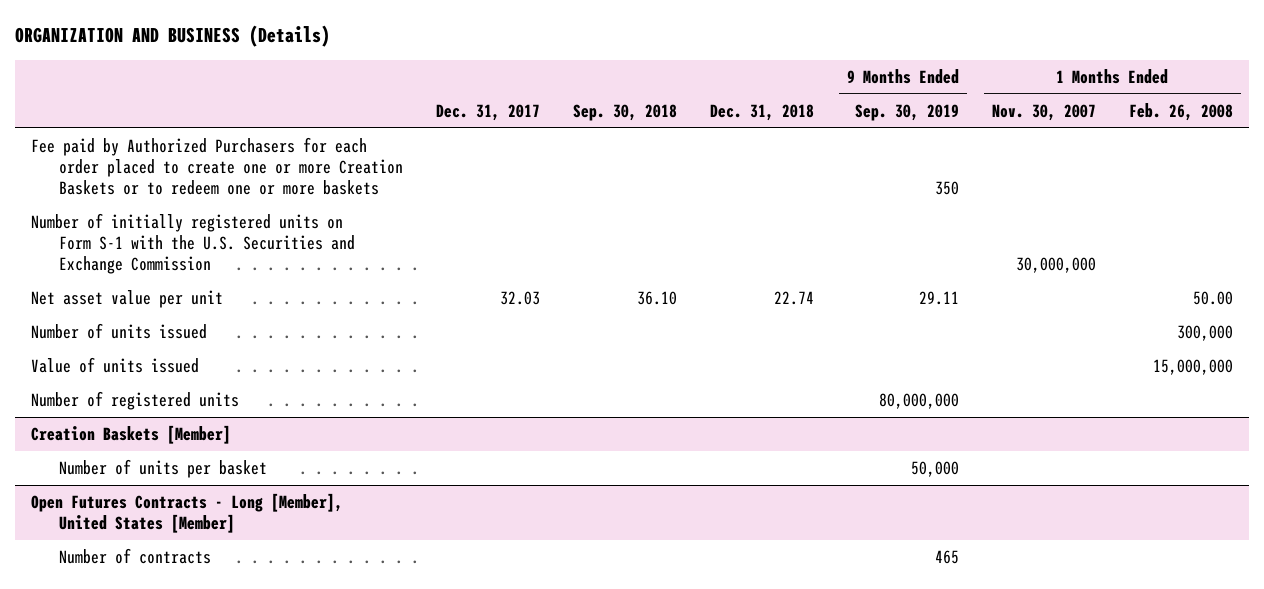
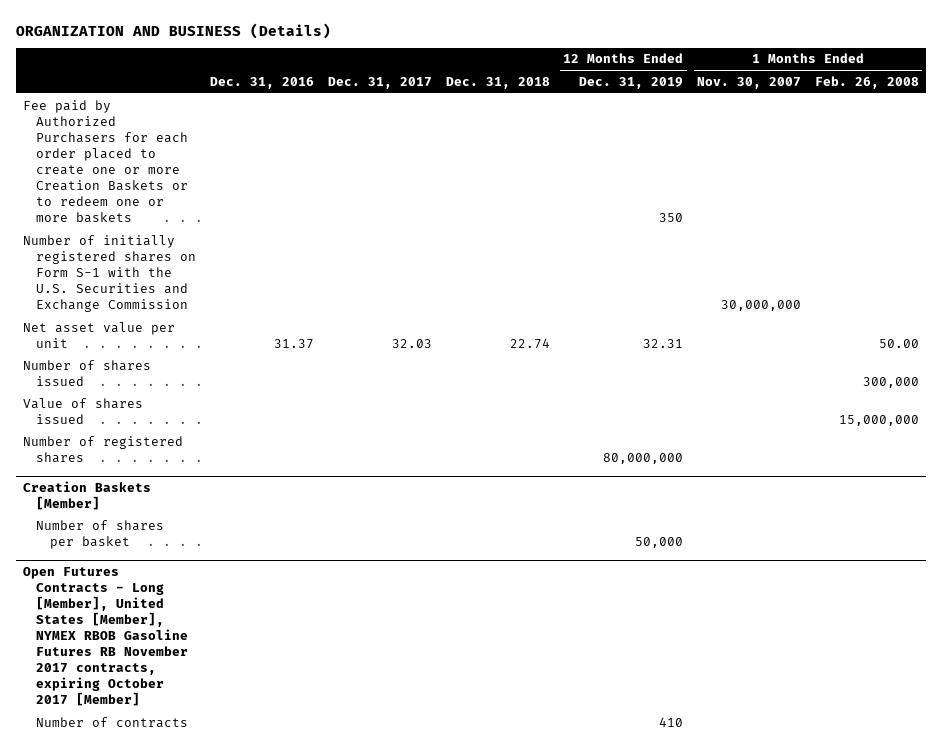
- | Dec. 31, 2017 | Sep. 30, 2018 | Dec. 31, 2018 | 9 Months Ended Sep. 30, 2019 | 1 Months Ended Nov. 30, 2007 | 1 Months Ended Feb. 26, 2008
+ | Dec. 31, 2016 | Dec. 31, 2017 | Dec. 31, 2018 | 12 Months Ended Dec. 31, 2019 | 1 Months Ended Nov. 30, 2007 | 1 Months Ended Feb. 26, 2008
- Number of initially registered units on Form S-1 with the U.S. Securities and Exchange Commission | | | | | 30,000,000 |
+ Number of initially registered shares on Form S-1 with the U.S. Securities and Exchange Commission | | | | | 30,000,000 |
- Number of units issued | | | | | | 300,000
- Value of units issued | | | | | | 15,000,000
- Number of registered units | | | | 80,000,000 | |
+ Number of shares issued | | | | | | 300,000
+ Value of shares issued | | | | | | 15,000,000
+ Number of registered shares | | | | 80,000,000 | |
@ Creation Baskets [Member]
- Number of units per basket | | | | 50,000 | |
- Open Futures Contracts - Long [Member], United States [Member]
@ Creation Baskets [Member]
+ Number of shares per basket | | | | 50,000 | |
+ Open Futures Contracts - Long [Member], United States [Member], NYMEX RBOB Gasoline Futures RB November 2017 contracts, expiring October 2017 [Member]

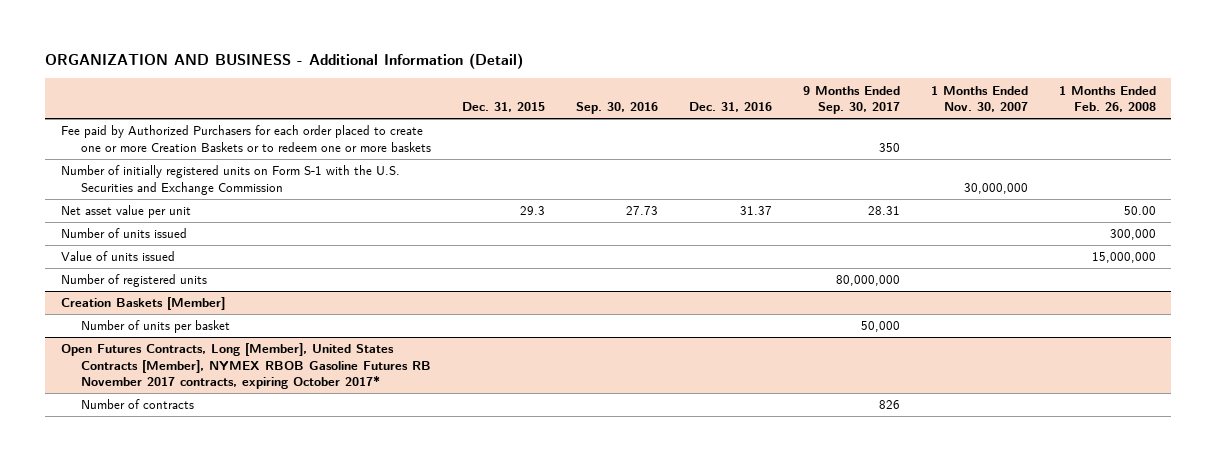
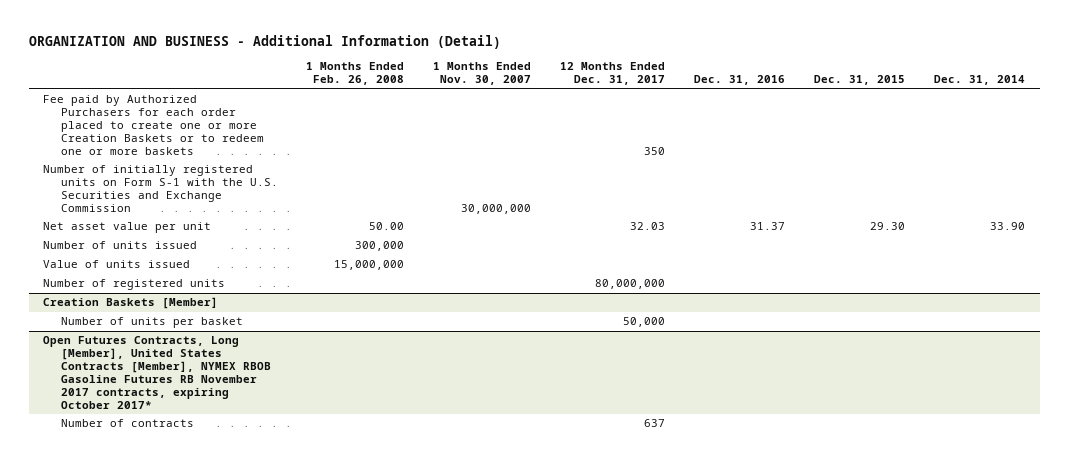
- | Dec. 31, 2015 | Sep. 30, 2016 | Dec. 31, 2016 | 9 Months Ended Sep. 30, 2017 | 1 Months Ended Nov. 30, 2007 | 1 Months Ended Feb. 26, 2008
+ | 1 Months Ended Feb. 26, 2008 | 1 Months Ended Nov. 30, 2007 | 12 Months Ended Dec. 31, 2017 | Dec. 31, 2016 | Dec. 31, 2015 | Dec. 31, 2014
- Net asset value per unit | 29.3 | 27.73 | 31.37 | 28.31 | | 50.00
+ Net asset value per unit | 50.00 | | 32.03 | 31.37 | 29.30 | 33.90

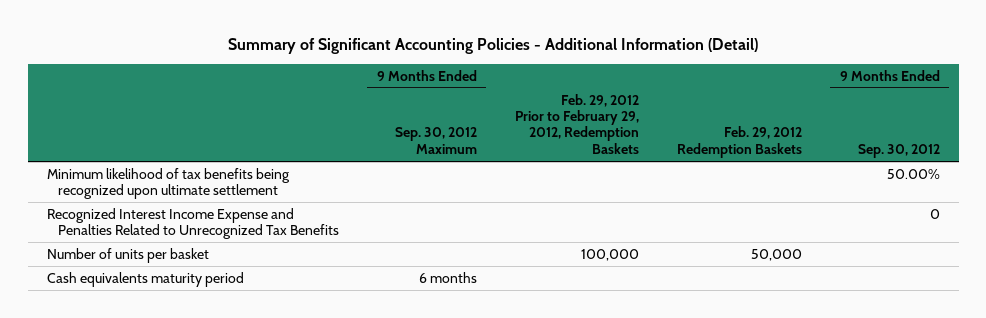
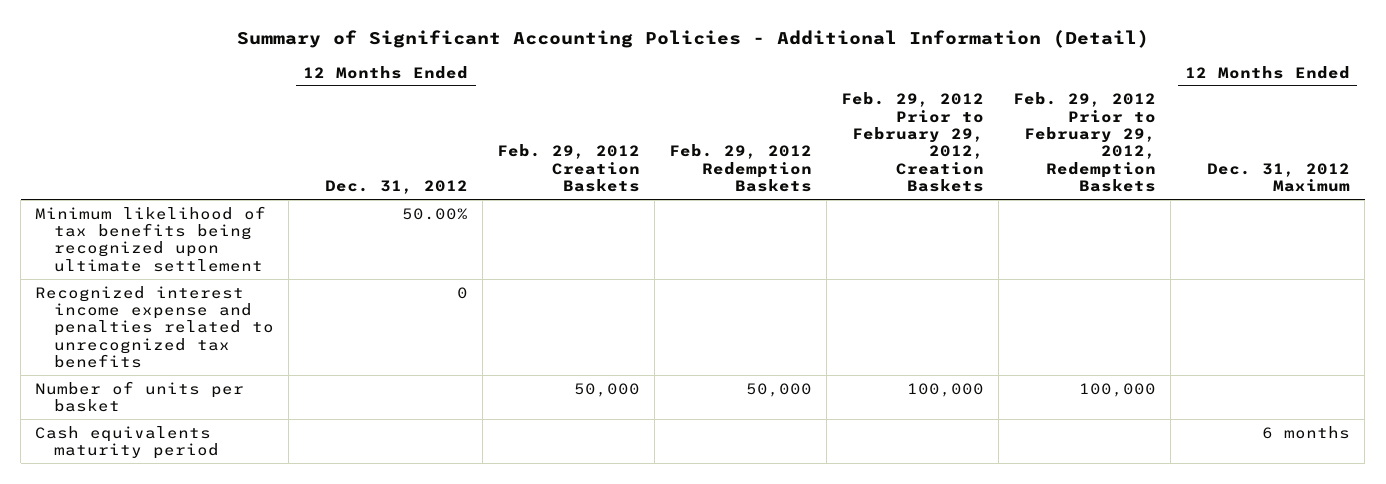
- | 9 Months Ended Sep. 30, 2012 Maximum | Feb. 29, 2012 Prior to February 29, 2012, Redemption Baskets | Feb. 29, 2012 Redemption Baskets | 9 Months Ended Sep. 30, 2012
+ | 12 Months Ended Dec. 31, 2012 | Feb. 29, 2012 Creation Baskets | Feb. 29, 2012 Redemption Baskets | Feb. 29, 2012 Prior to February 29, 2012, Creation Baskets | Feb. 29, 2012 Prior to February 29, 2012, Redemption Baskets | 12 Months Ended Dec. 31, 2012 Maximum
- Recognized Interest Income Expense and Penalties Related to Unrecognized Tax Benefits | | | | 0
+ Recognized interest income expense and penalties related to unrecognized tax benefits | 0 | | | | |

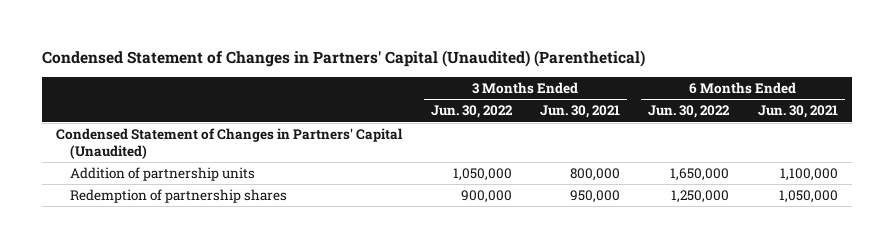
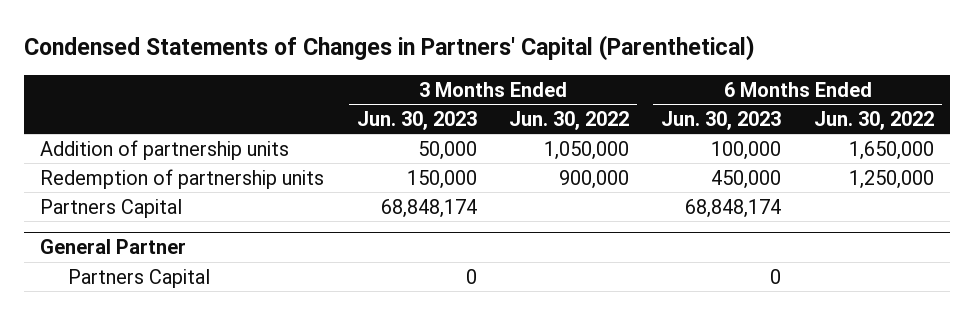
- Condensed Statement of Changes in Partners' Capital (Unaudited) (Parenthetical)
+ Condensed Statements of Changes in Partners' Capital (Parenthetical)
- | 3 Months Ended Jun. 30, 2022 | 3 Months Ended Jun. 30, 2021 | 6 Months Ended Jun. 30, 2022 | 6 Months Ended Jun. 30, 2021
+ | 3 Months Ended Jun. 30, 2023 | 3 Months Ended Jun. 30, 2022 | 6 Months Ended Jun. 30, 2023 | 6 Months Ended Jun. 30, 2022
- Condensed Statement of Changes in Partners' Capital (Unaudited)
- Redemption of partnership shares | 900,000 | 950,000 | 1,250,000 | 1,050,000
+ Redemption of partnership units | 150,000 | 900,000 | 450,000 | 1,250,000
+ Partners Capital | 68,848,174 | | 68,848,174 |
+ General Partner
+ Partners Capital | 0 | | 0 |

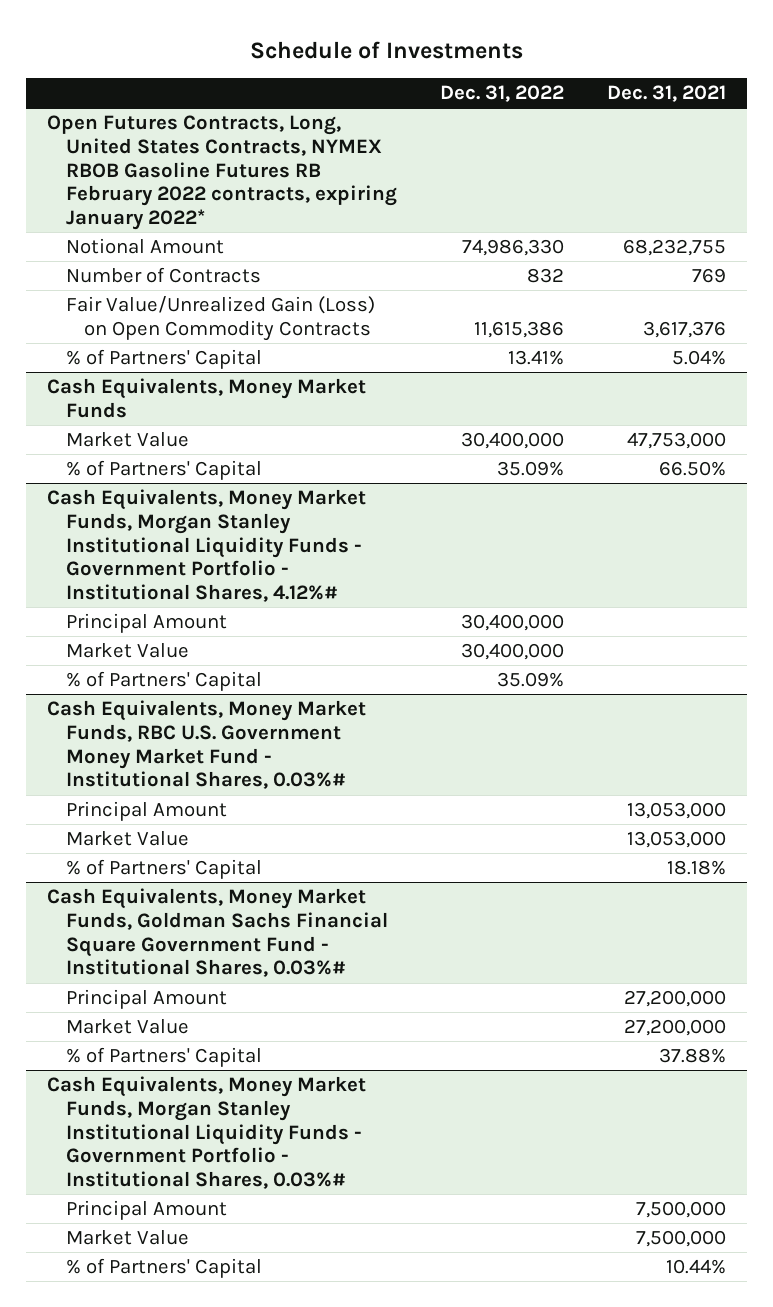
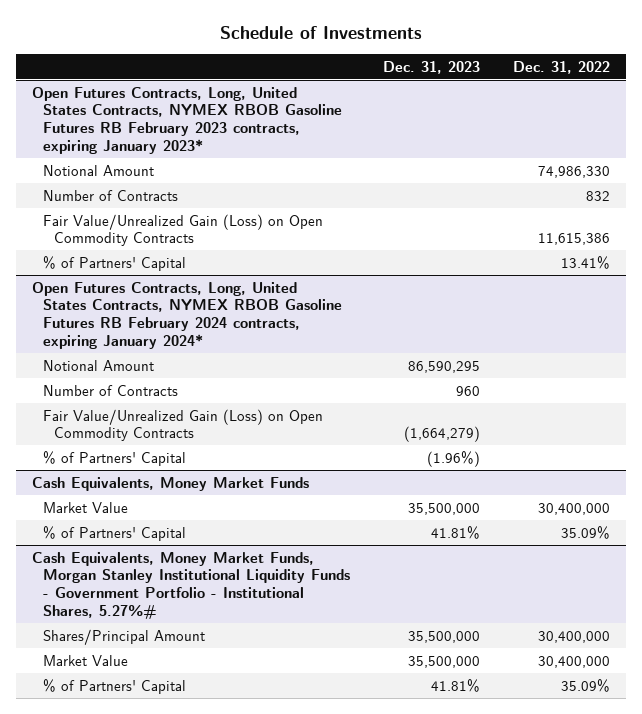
- | Dec. 31, 2022 | Dec. 31, 2021
+ | Dec. 31, 2023 | Dec. 31, 2022
- Open Futures Contracts, Long, United States Contracts, NYMEX RBOB Gasoline Futures RB February 2022 contracts, expiring January 2022*
+ Open Futures Contracts, Long, United States Contracts, NYMEX RBOB Gasoline Futures RB February 2023 contracts, expiring January 2023*
+ Open Futures Contracts, Long, United States Contracts, NYMEX RBOB Gasoline Futures RB February 2024 contracts, expiring January 2024*
+ Notional Amount | 86,590,295 |
+ Number of Contracts | 960 |
+ Fair Value/Unrealized Gain (Loss) on Open Commodity Contracts | (1,664,279) |
+ % of Partners' Capital | (1.96%) |
- Cash Equivalents, Money Market Funds, Morgan Stanley Institutional Liquidity Funds - Government Portfolio - Institutional Shares, 4.12%#
- Principal Amount | 30,400,000 |
+ Cash Equivalents, Money Market Funds, Morgan Stanley Institutional Liquidity Funds - Government Portfolio - Institutional Shares, 5.27%#
+ Shares/Principal Amount | 35,500,000 | 30,400,000
- Cash Equivalents, Money Market Funds, RBC U.S. Government Money Market Fund - Institutional Shares, 0.03%#
- Principal Amount | | 13,053,000
- Market Value | | 13,053,000
- % of Partners' Capital | | 18.18%
- Cash Equivalents, Money Market Funds, Goldman Sachs Financial Square Government Fund - Institutional Shares, 0.03%#
- Principal Amount | | 27,200,000
- Market Value | | 27,200,000
- % of Partners' Capital | | 37.88%
- Cash Equivalents, Money Market Funds, Morgan Stanley Institutional Liquidity Funds - Government Portfolio - Institutional Shares, 0.03%#
- Principal Amount | | 7,500,000
- Market Value | | 7,500,000
- % of Partners' Capital | | 10.44%

